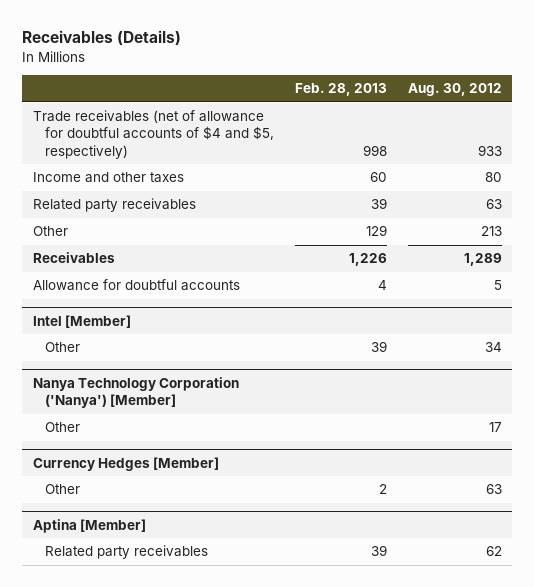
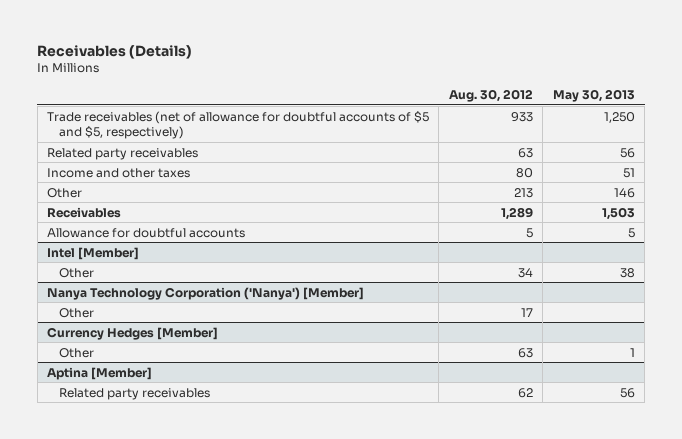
- | Feb. 28, 2013 | Aug. 30, 2012
+ | Aug. 30, 2012 | May 30, 2013
- Trade receivables (net of allowance for doubtful accounts of $4 and $5, respectively) | 998 | 933
+ Trade receivables (net of allowance for doubtful accounts of $5 and $5, respectively) | 933 | 1,250
moved down: Income and other taxes | 80 | 51

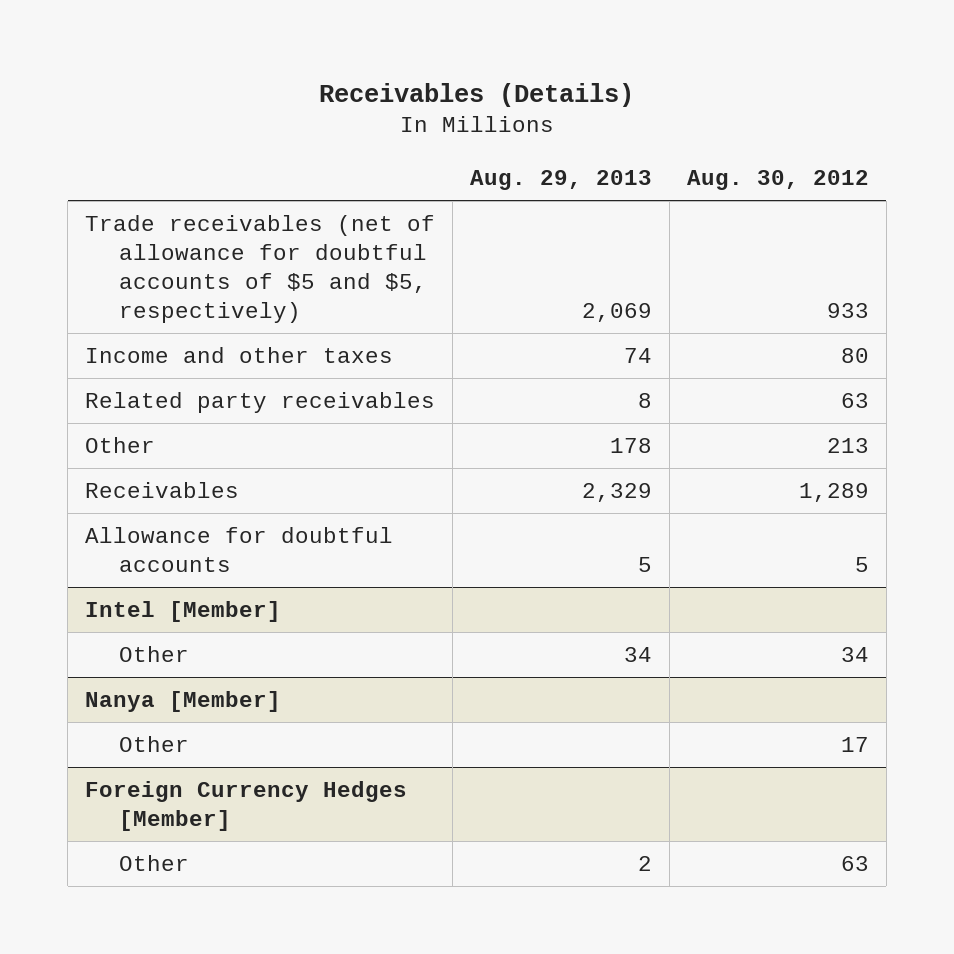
- | Aug. 30, 2012 | May 30, 2013
+ | Aug. 29, 2013 | Aug. 30, 2012
moved down: Related party receivables | 8 | 63
- Nanya Technology Corporation ('Nanya') [Member]
+ Nanya [Member]
- Currency Hedges [Member]
+ Foreign Currency Hedges [Member]
- Aptina [Member]
- Related party receivables | 62 | 56

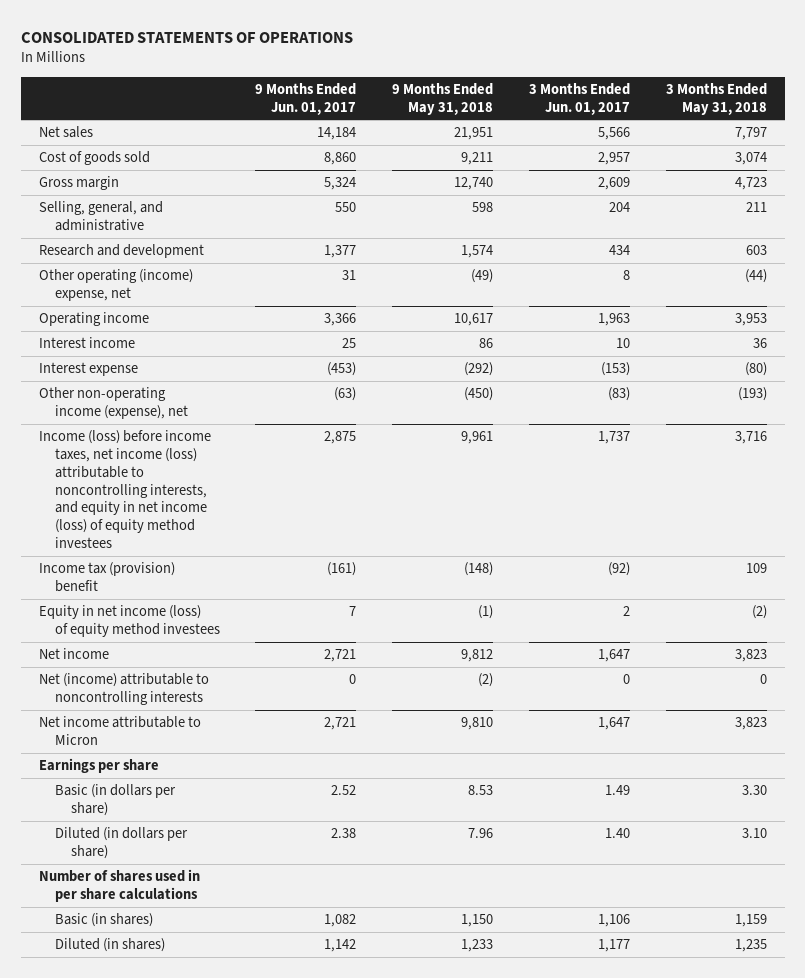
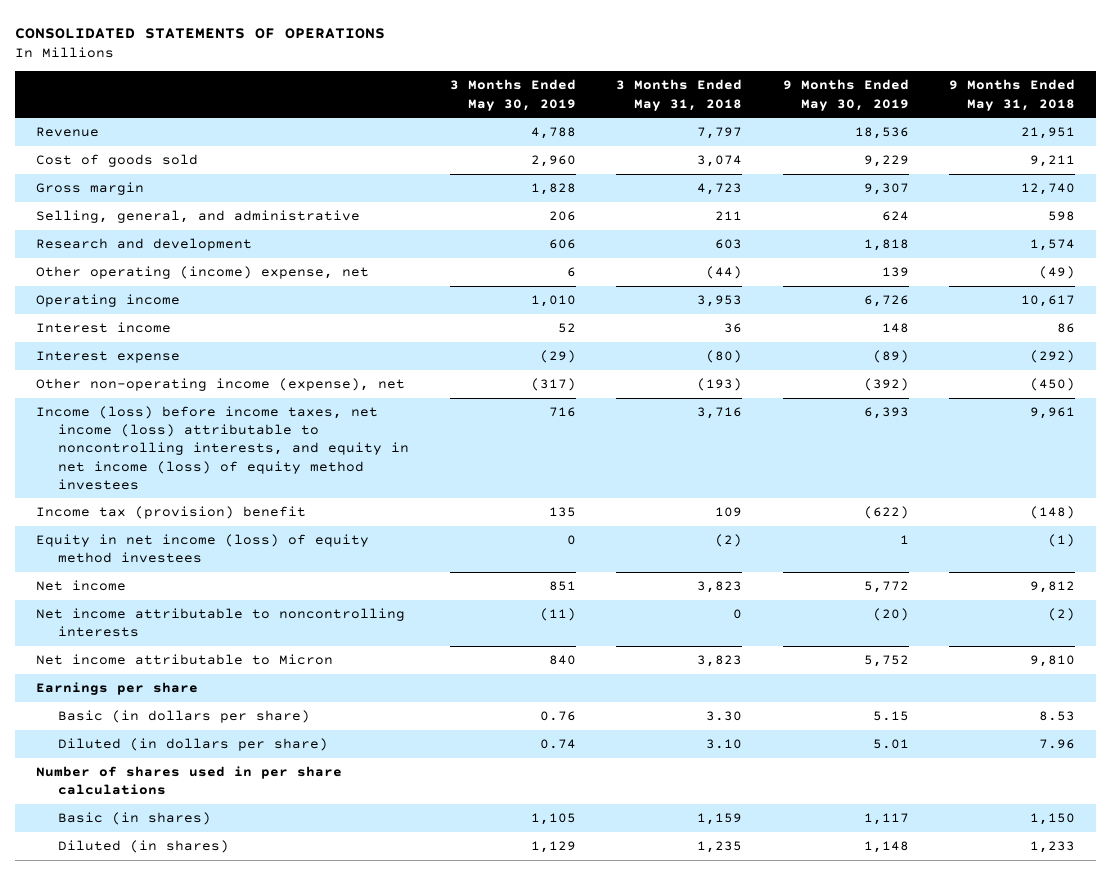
- | 9 Months Ended Jun. 01, 2017 | 9 Months Ended May 31, 2018 | 3 Months Ended Jun. 01, 2017 | 3 Months Ended May 31, 2018
+ | 3 Months Ended May 30, 2019 | 3 Months Ended May 31, 2018 | 9 Months Ended May 30, 2019 | 9 Months Ended May 31, 2018
- Net sales | 14,184 | 21,951 | 5,566 | 7,797
+ Revenue | 4,788 | 7,797 | 18,536 | 21,951
- Net (income) attributable to noncontrolling interests | 0 | (2) | 0 | 0
+ Net income attributable to noncontrolling interests | (11) | 0 | (20) | (2)

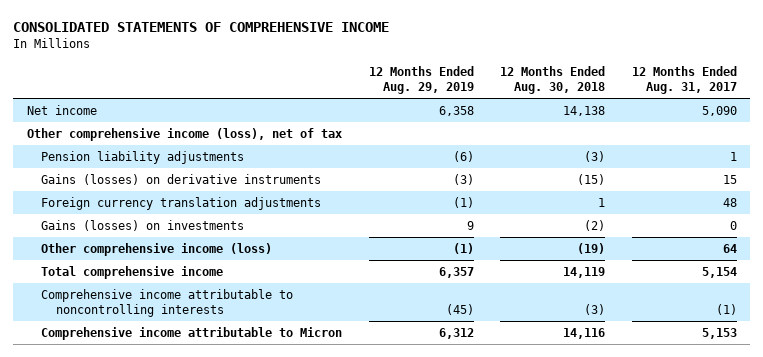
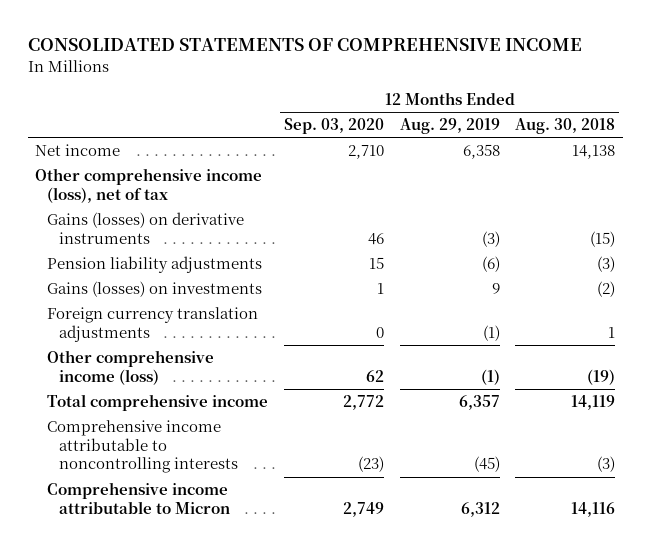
- | 12 Months Ended Aug. 29, 2019 | 12 Months Ended Aug. 30, 2018 | 12 Months Ended Aug. 31, 2017
+ | 12 Months Ended Sep. 03, 2020 | 12 Months Ended Aug. 29, 2019 | 12 Months Ended Aug. 30, 2018
moved down: Pension liability adjustments | 15 | (6) | (3)
moved down: Foreign currency translation adjustments | 0 | (1) | 1

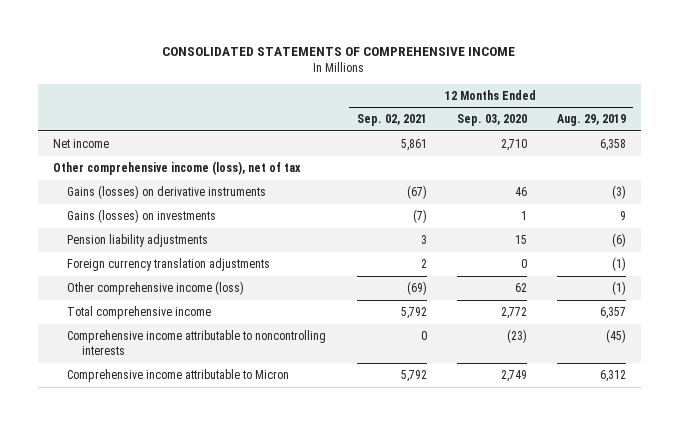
- | 12 Months Ended Sep. 03, 2020 | 12 Months Ended Aug. 29, 2019 | 12 Months Ended Aug. 30, 2018
+ | 12 Months Ended Sep. 02, 2021 | 12 Months Ended Sep. 03, 2020 | 12 Months Ended Aug. 29, 2019
moved down: Pension liability adjustments | 3 | 15 | (6)

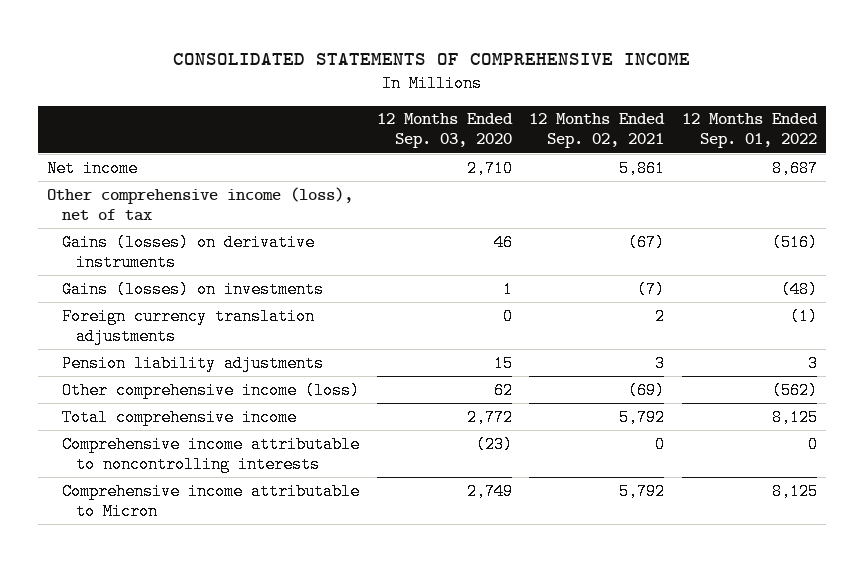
- | 12 Months Ended Sep. 02, 2021 | 12 Months Ended Sep. 03, 2020 | 12 Months Ended Aug. 29, 2019
+ | 12 Months Ended Sep. 03, 2020 | 12 Months Ended Sep. 02, 2021 | 12 Months Ended Sep. 01, 2022
moved down: Pension liability adjustments | 15 | 3 | 3

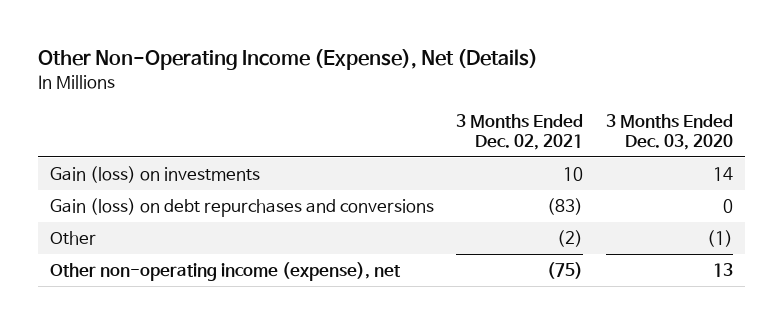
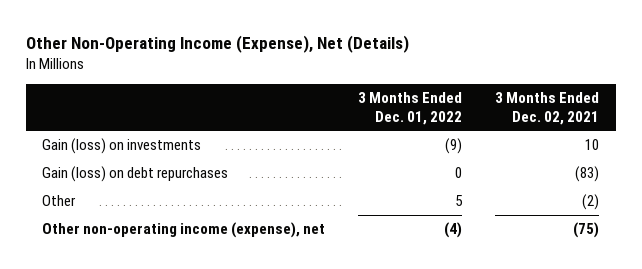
- | 3 Months Ended Dec. 02, 2021 | 3 Months Ended Dec. 03, 2020
+ | 3 Months Ended Dec. 01, 2022 | 3 Months Ended Dec. 02, 2021
- Gain (loss) on debt repurchases and conversions | (83) | 0
+ Gain (loss) on debt repurchases | 0 | (83)

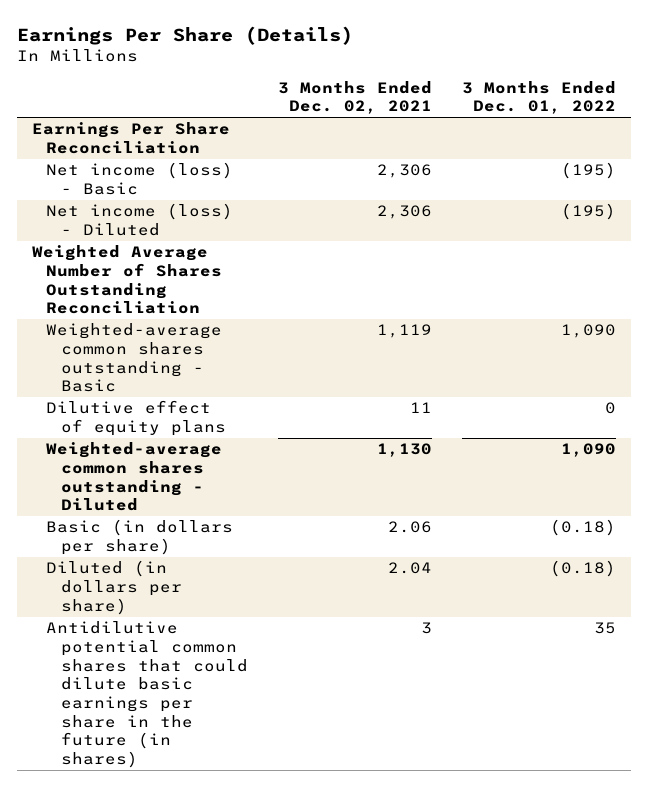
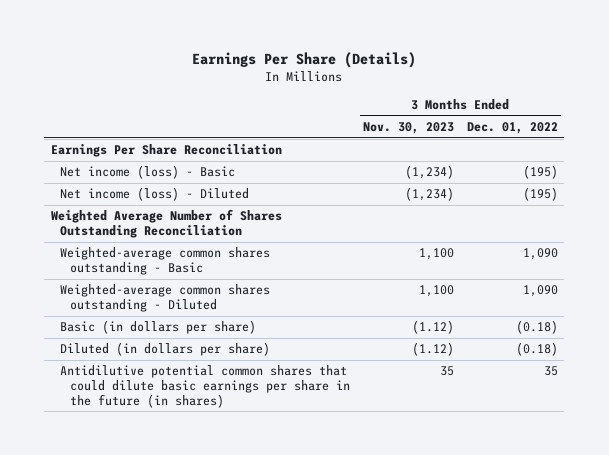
- | 3 Months Ended Dec. 02, 2021 | 3 Months Ended Dec. 01, 2022
+ | 3 Months Ended Nov. 30, 2023 | 3 Months Ended Dec. 01, 2022
- Dilutive effect of equity plans | 11 | 0

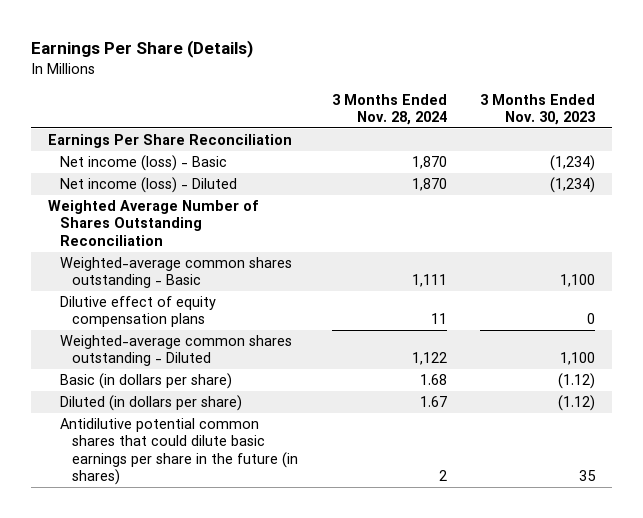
- | 3 Months Ended Nov. 30, 2023 | 3 Months Ended Dec. 01, 2022
+ | 3 Months Ended Nov. 28, 2024 | 3 Months Ended Nov. 30, 2023
+ Dilutive effect of equity compensation plans | 11 | 0

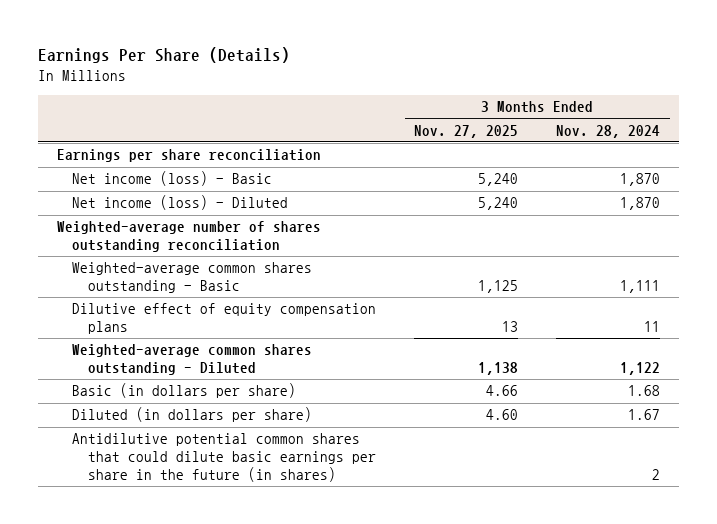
- | 3 Months Ended Nov. 28, 2024 | 3 Months Ended Nov. 30, 2023
+ | 3 Months Ended Nov. 27, 2025 | 3 Months Ended Nov. 28, 2024
- Earnings Per Share Reconciliation
+ Earnings per share reconciliation
- Weighted Average Number of Shares Outstanding Reconciliation
+ Weighted-average number of shares outstanding reconciliation

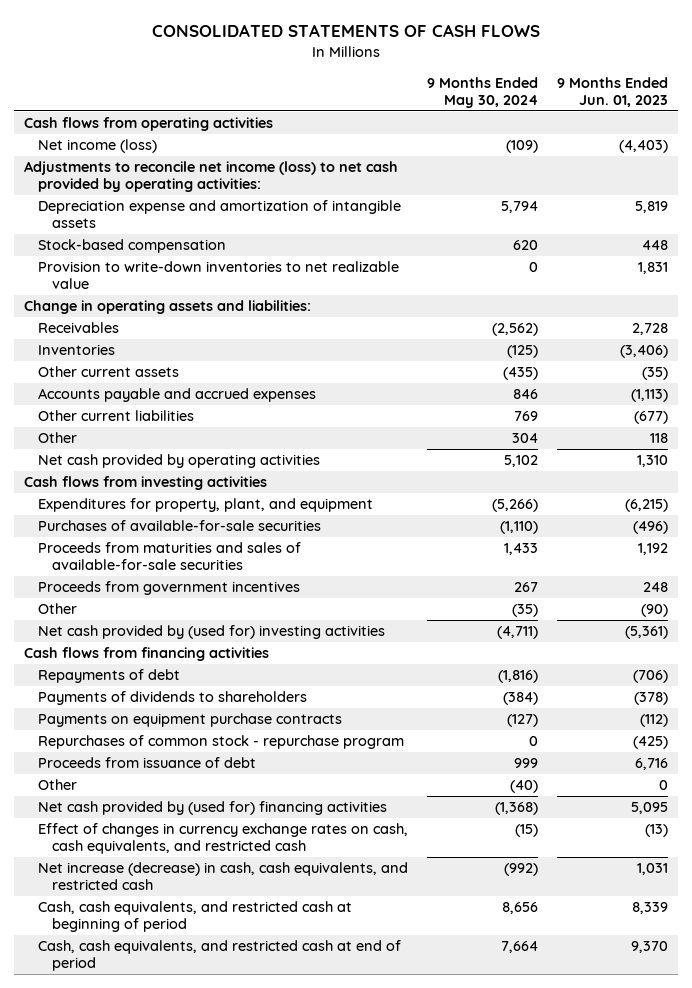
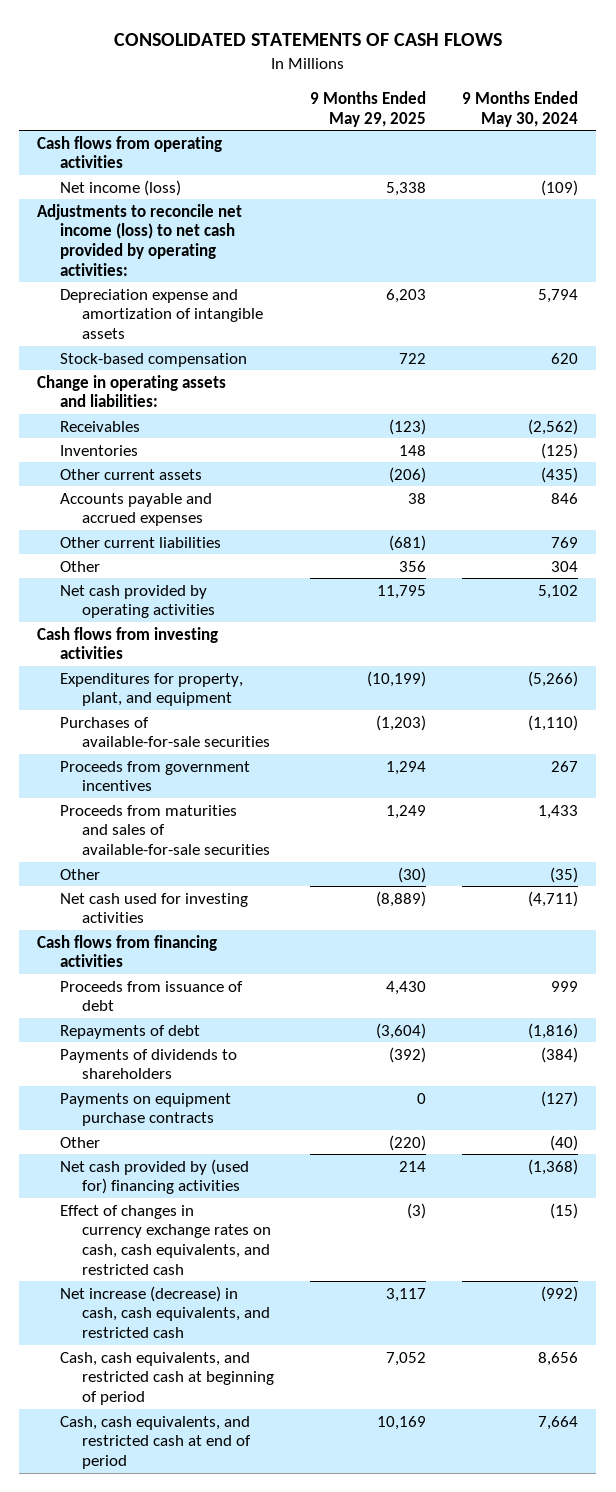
- | 9 Months Ended May 30, 2024 | 9 Months Ended Jun. 01, 2023
+ | 9 Months Ended May 29, 2025 | 9 Months Ended May 30, 2024
- Provision to write-down inventories to net realizable value | 0 | 1,831
moved down: Proceeds from maturities and sales of available-for-sale securities | 1,249 | 1,433
- Net cash provided by (used for) investing activities | (4,711) | (5,361)
+ Net cash used for investing activities | (8,889) | (4,711)
moved up: Proceeds from issuance of debt | 4,430 | 999
- Repurchases of common stock - repurchase program | 0 | (425)

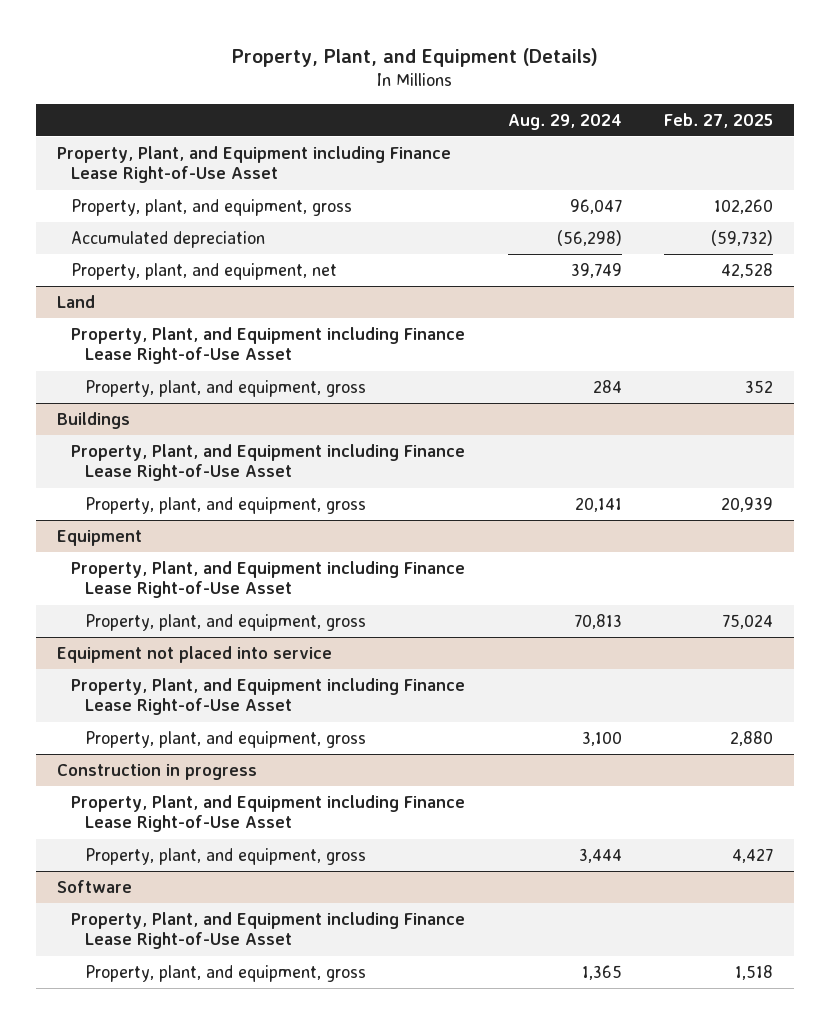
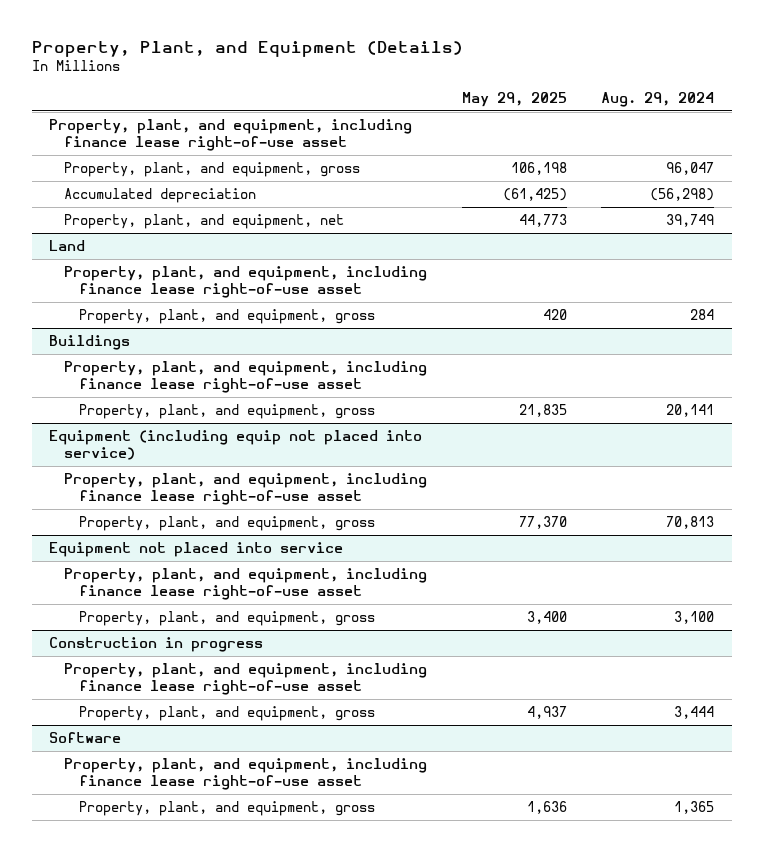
- | Aug. 29, 2024 | Feb. 27, 2025
+ | May 29, 2025 | Aug. 29, 2024
- Property, Plant, and Equipment including Finance Lease Right-of-Use Asset
+ Property, plant, and equipment, including finance lease right-of-use asset
@ Land
- Property, Plant, and Equipment including Finance Lease Right-of-Use Asset
+ Property, plant, and equipment, including finance lease right-of-use asset
@ Buildings
- Property, Plant, and Equipment including Finance Lease Right-of-Use Asset
+ Property, plant, and equipment, including finance lease right-of-use asset
- Equipment
- Property, Plant, and Equipment including Finance Lease Right-of-Use Asset
+ Equipment (including equip not placed into service)
+ Property, plant, and equipment, including finance lease right-of-use asset
@ Equipment not placed into service
- Property, Plant, and Equipment including Finance Lease Right-of-Use Asset
+ Property, plant, and equipment, including finance lease right-of-use asset
@ Construction in progress
- Property, Plant, and Equipment including Finance Lease Right-of-Use Asset
+ Property, plant, and equipment, including finance lease right-of-use asset
@ Software
- Property, Plant, and Equipment including Finance Lease Right-of-Use Asset
+ Property, plant, and equipment, including finance lease right-of-use asset

